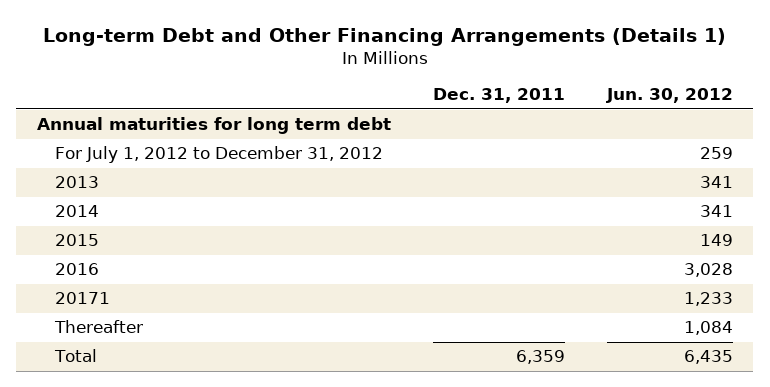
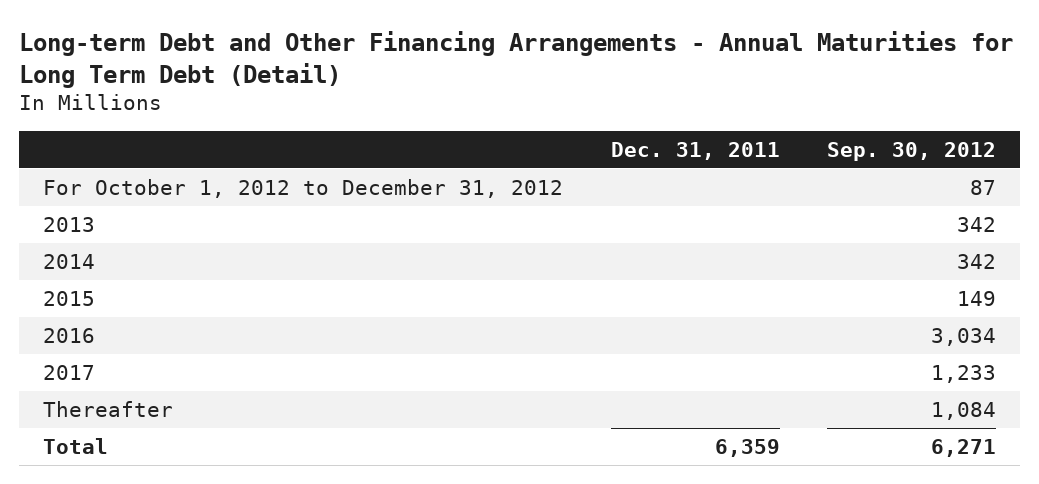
- Long-term Debt and Other Financing Arrangements (Details 1)
+ Long-term Debt and Other Financing Arrangements - Annual Maturities for Long Term Debt (Detail)
- | Dec. 31, 2011 | Jun. 30, 2012
+ | Dec. 31, 2011 | Sep. 30, 2012
- Annual maturities for long term debt
- For July 1, 2012 to December 31, 2012 | | 259
+ For October 1, 2012 to December 31, 2012 | | 87
- 20171 | | 1,233
+ 2017 | | 1,233

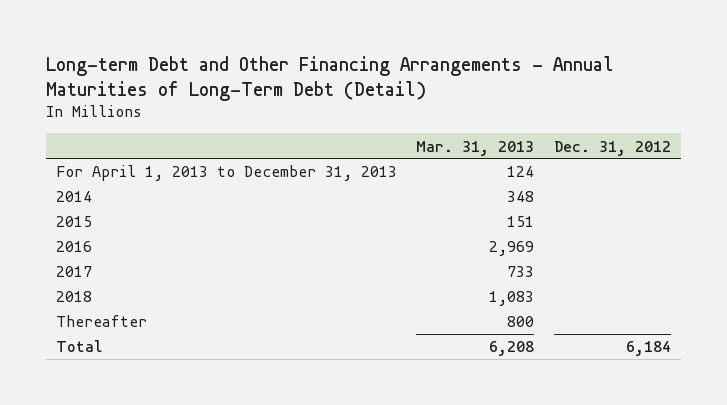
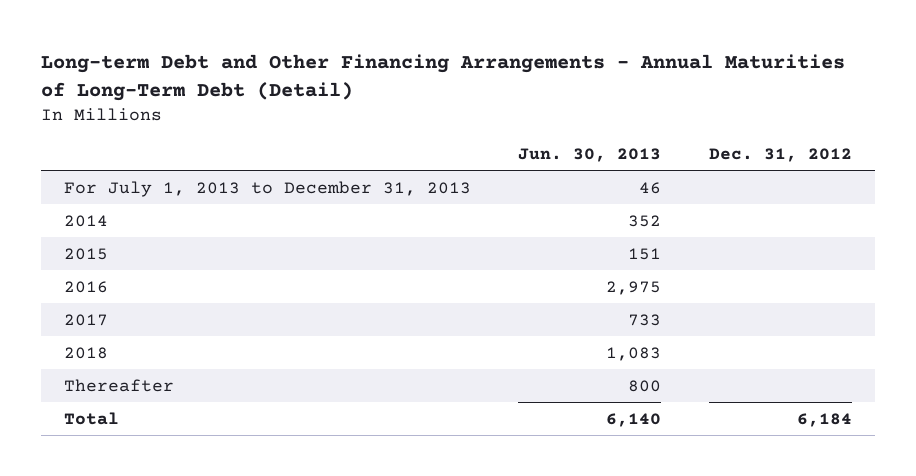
- | Mar. 31, 2013 | Dec. 31, 2012
+ | Jun. 30, 2013 | Dec. 31, 2012
- For April 1, 2013 to December 31, 2013 | 124 |
+ For July 1, 2013 to December 31, 2013 | 46 |

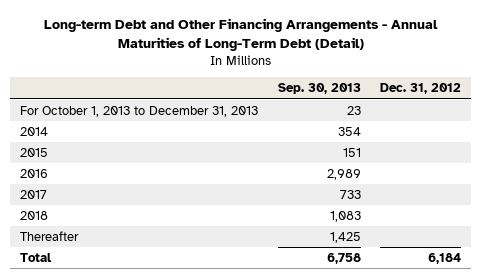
- | Jun. 30, 2013 | Dec. 31, 2012
+ | Sep. 30, 2013 | Dec. 31, 2012
- For July 1, 2013 to December 31, 2013 | 46 |
+ For October 1, 2013 to December 31, 2013 | 23 |

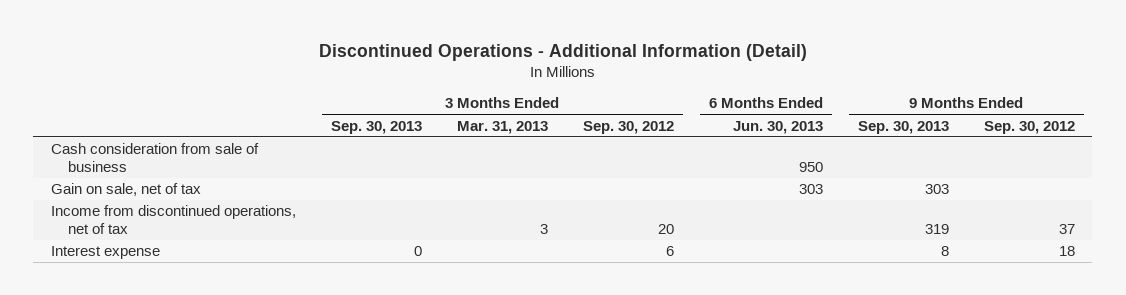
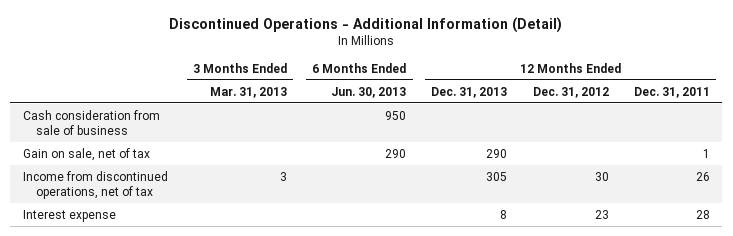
- | 3 Months Ended Sep. 30, 2013 | 3 Months Ended Mar. 31, 2013 | 3 Months Ended Sep. 30, 2012 | 6 Months Ended Jun. 30, 2013 | 9 Months Ended Sep. 30, 2013 | 9 Months Ended Sep. 30, 2012
+ | 3 Months Ended Mar. 31, 2013 | 6 Months Ended Jun. 30, 2013 | 12 Months Ended Dec. 31, 2013 | 12 Months Ended Dec. 31, 2012 | 12 Months Ended Dec. 31, 2011
- Gain on sale, net of tax | | | | 303 | 303 |
+ Gain on sale, net of tax | | 290 | 290 | | 1

